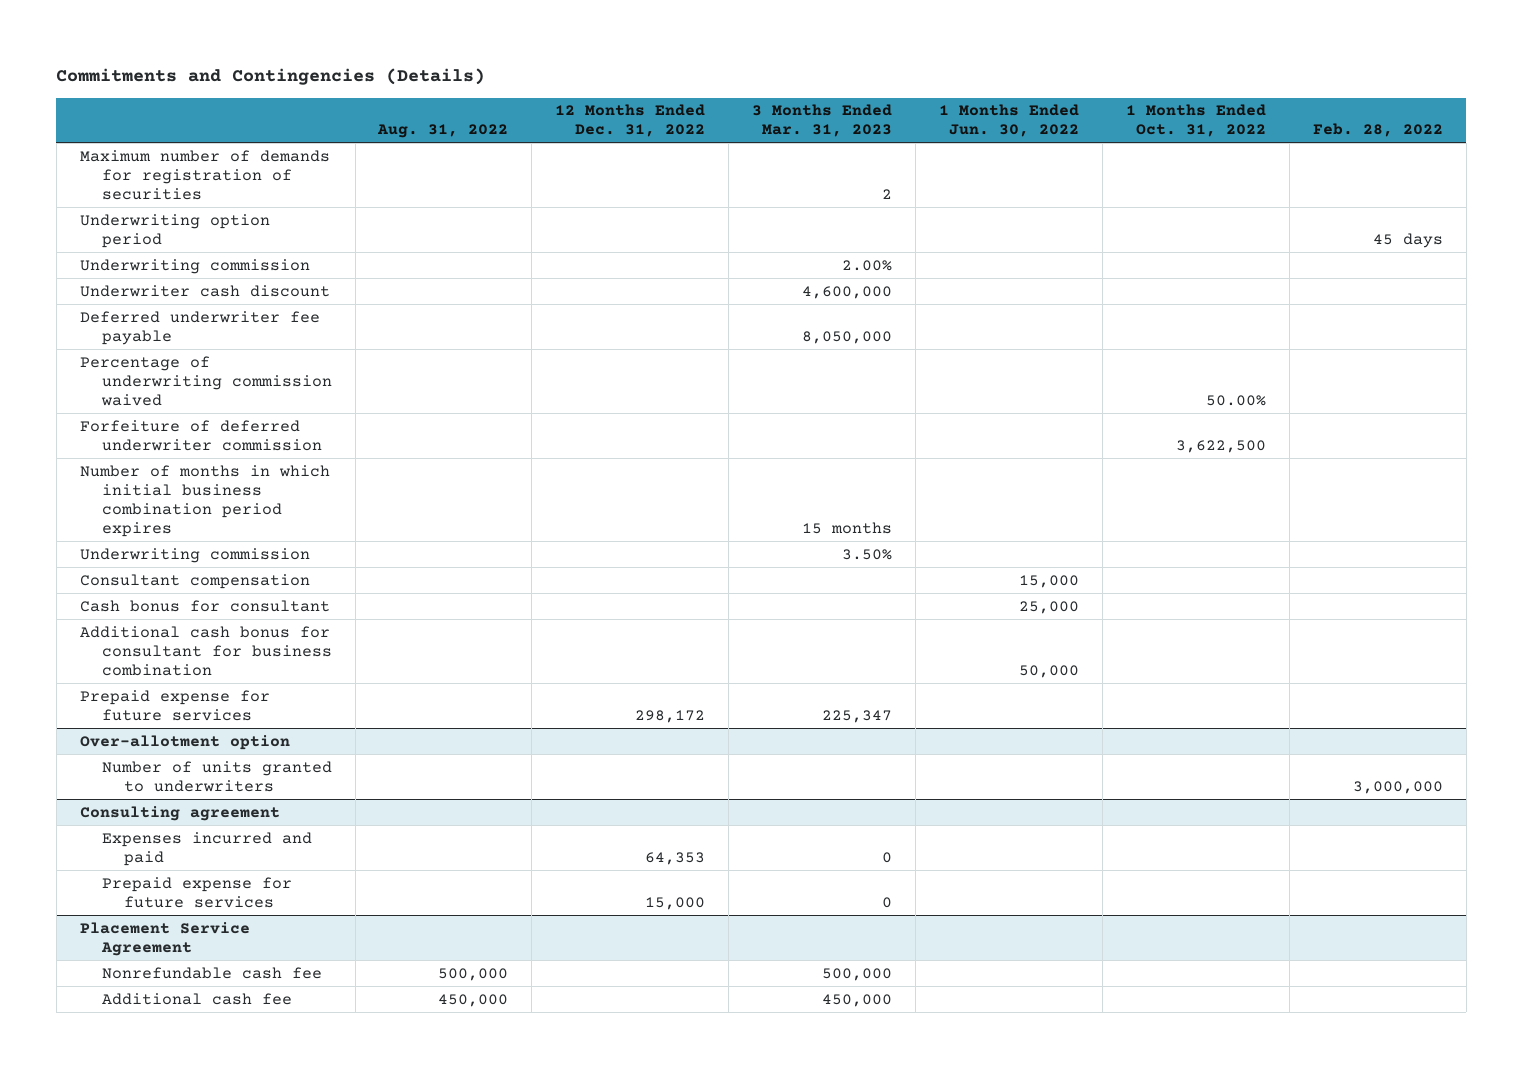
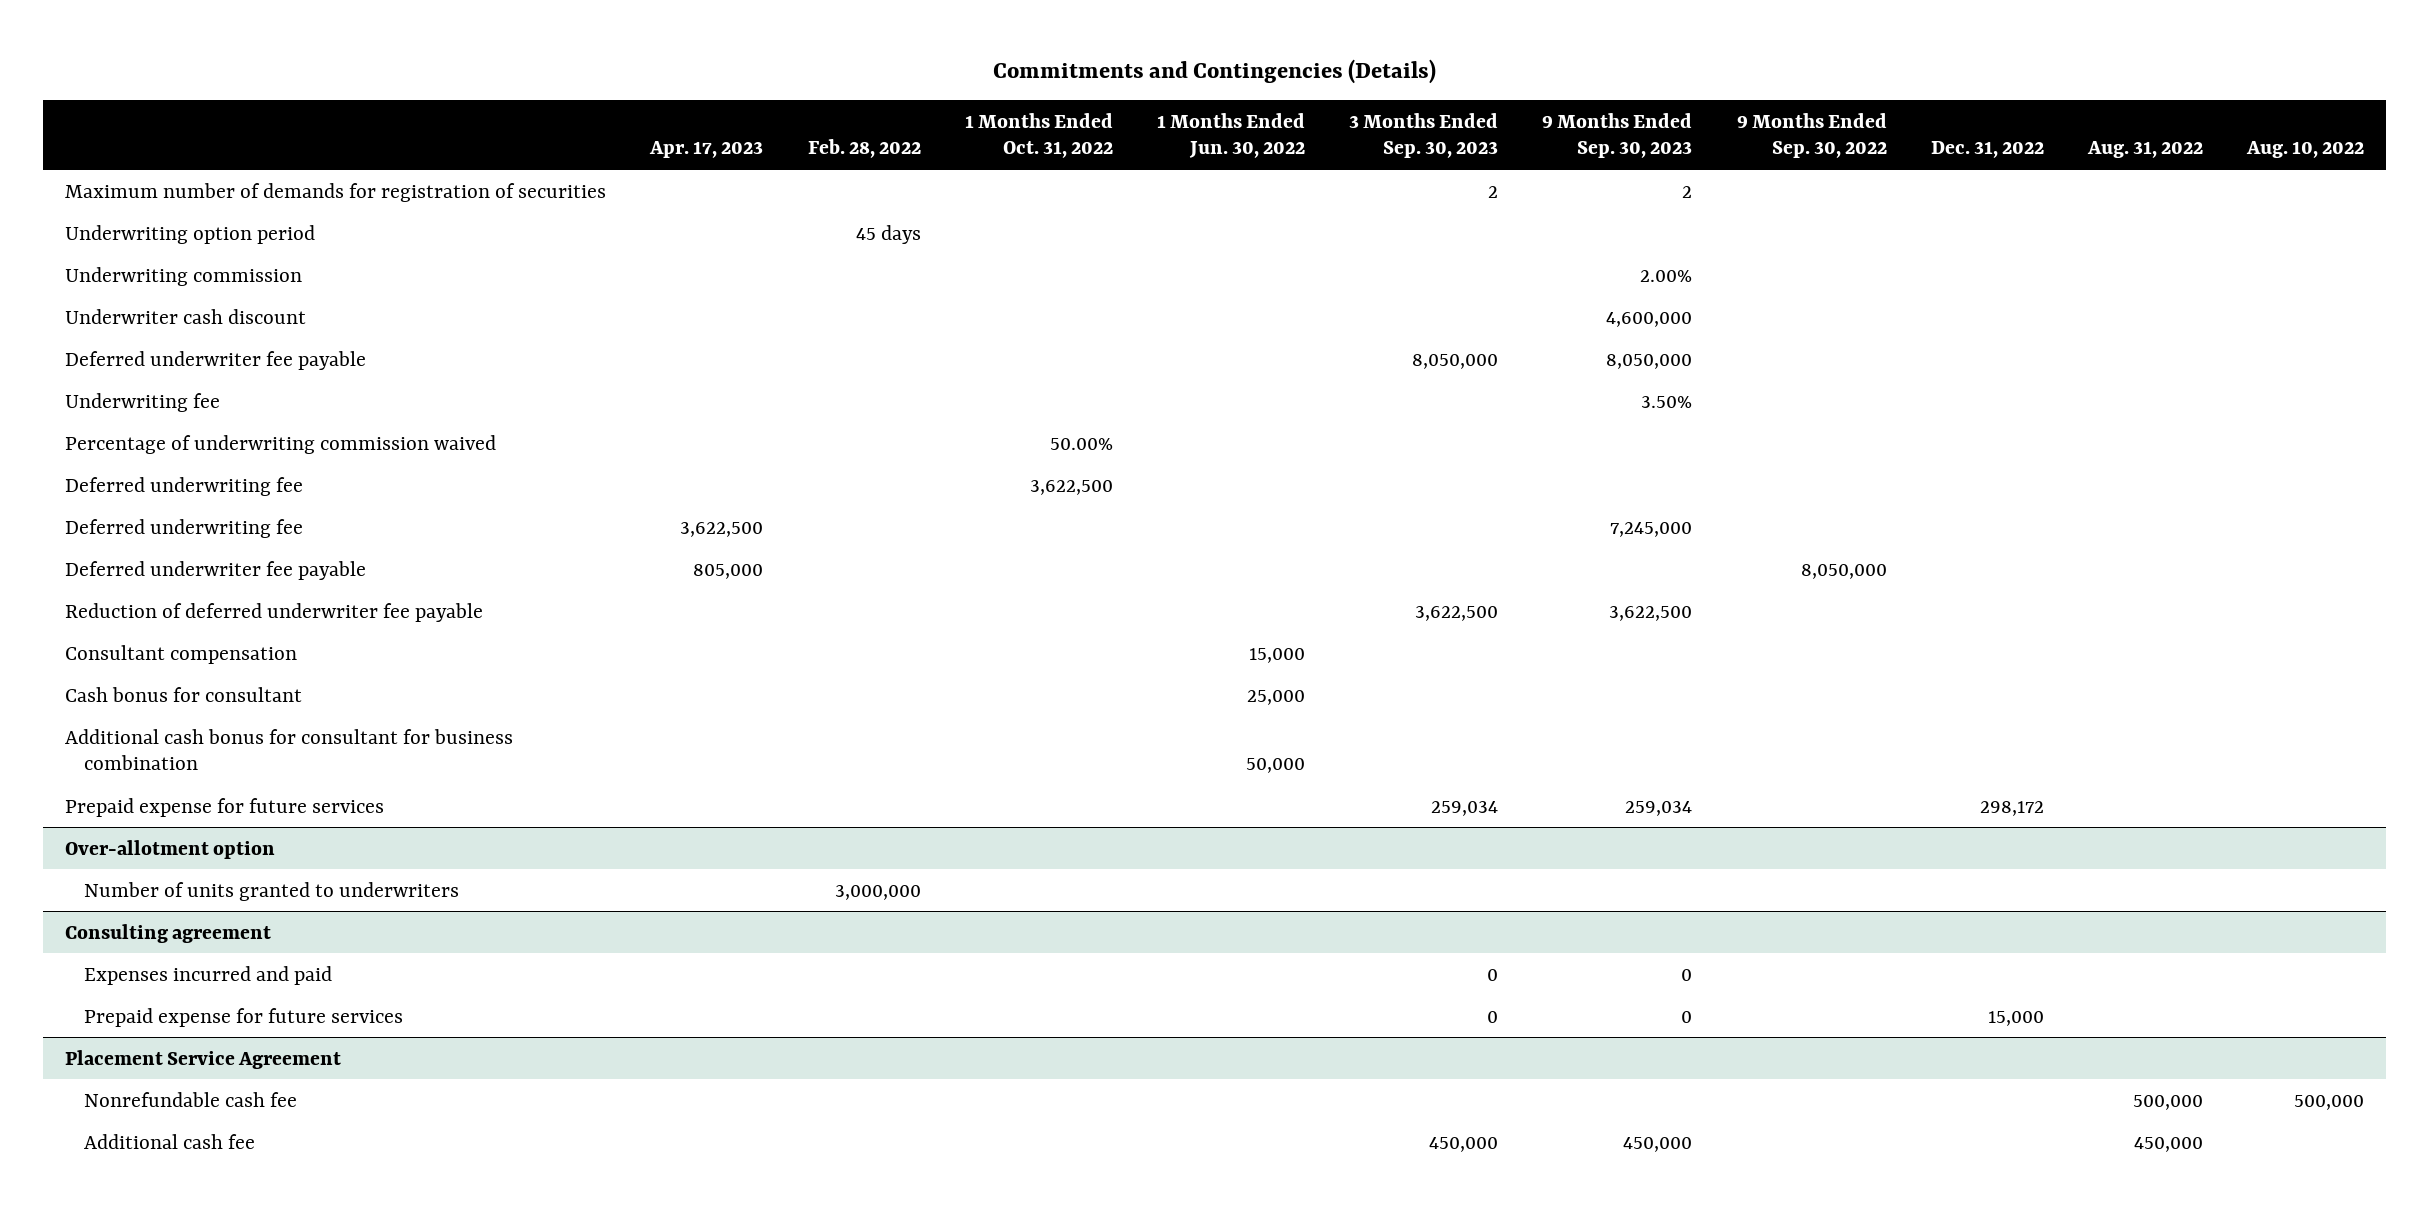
- | Aug. 31, 2022 | 12 Months Ended Dec. 31, 2022 | 3 Months Ended Mar. 31, 2023 | 1 Months Ended Jun. 30, 2022 | 1 Months Ended Oct. 31, 2022 | Feb. 28, 2022
+ | Apr. 17, 2023 | Feb. 28, 2022 | 1 Months Ended Oct. 31, 2022 | 1 Months Ended Jun. 30, 2022 | 3 Months Ended Sep. 30, 2023 | 9 Months Ended Sep. 30, 2023 | 9 Months Ended Sep. 30, 2022 | Dec. 31, 2022 | Aug. 31, 2022 | Aug. 10, 2022
+ Underwriting fee | | | | | | 3.50% | | | |
- Forfeiture of deferred underwriter commission | | | | | 3,622,500 |
- Number of months in which initial business combination period expires | | | 15 months | | |
- Underwriting commission | | | 3.50% | | |
+ Deferred underwriting fee | | | 3,622,500 | | | | | | |
+ Deferred underwriting fee | 3,622,500 | | | | | 7,245,000 | | | |
+ Deferred underwriter fee payable | 805,000 | | | | | | 8,050,000 | | |
+ Reduction of deferred underwriter fee payable | | | | | 3,622,500 | 3,622,500 | | | |

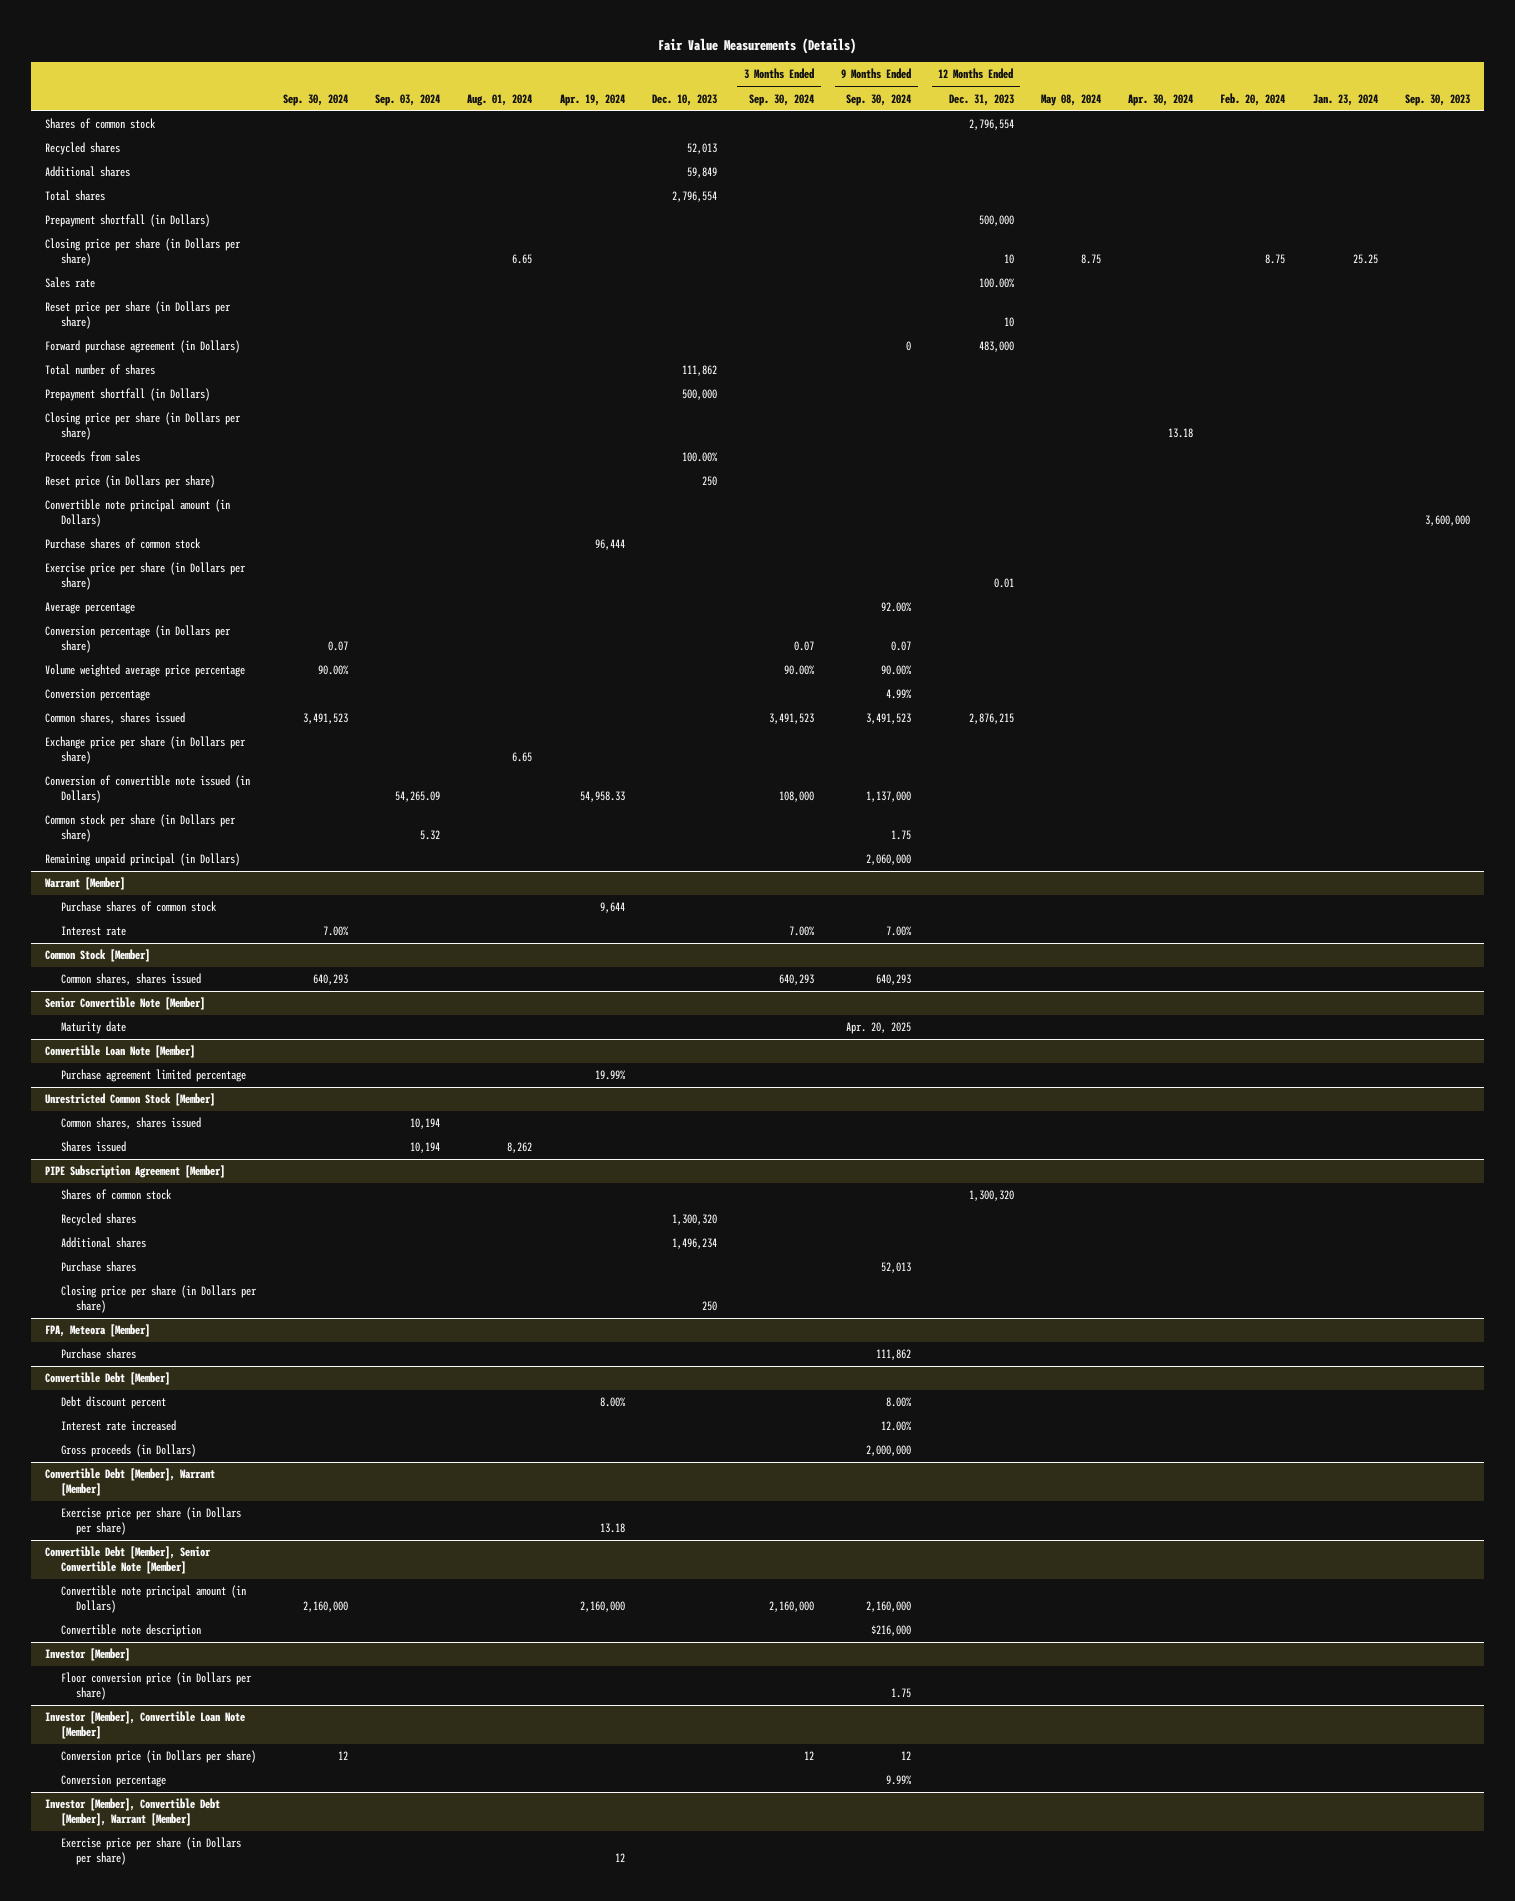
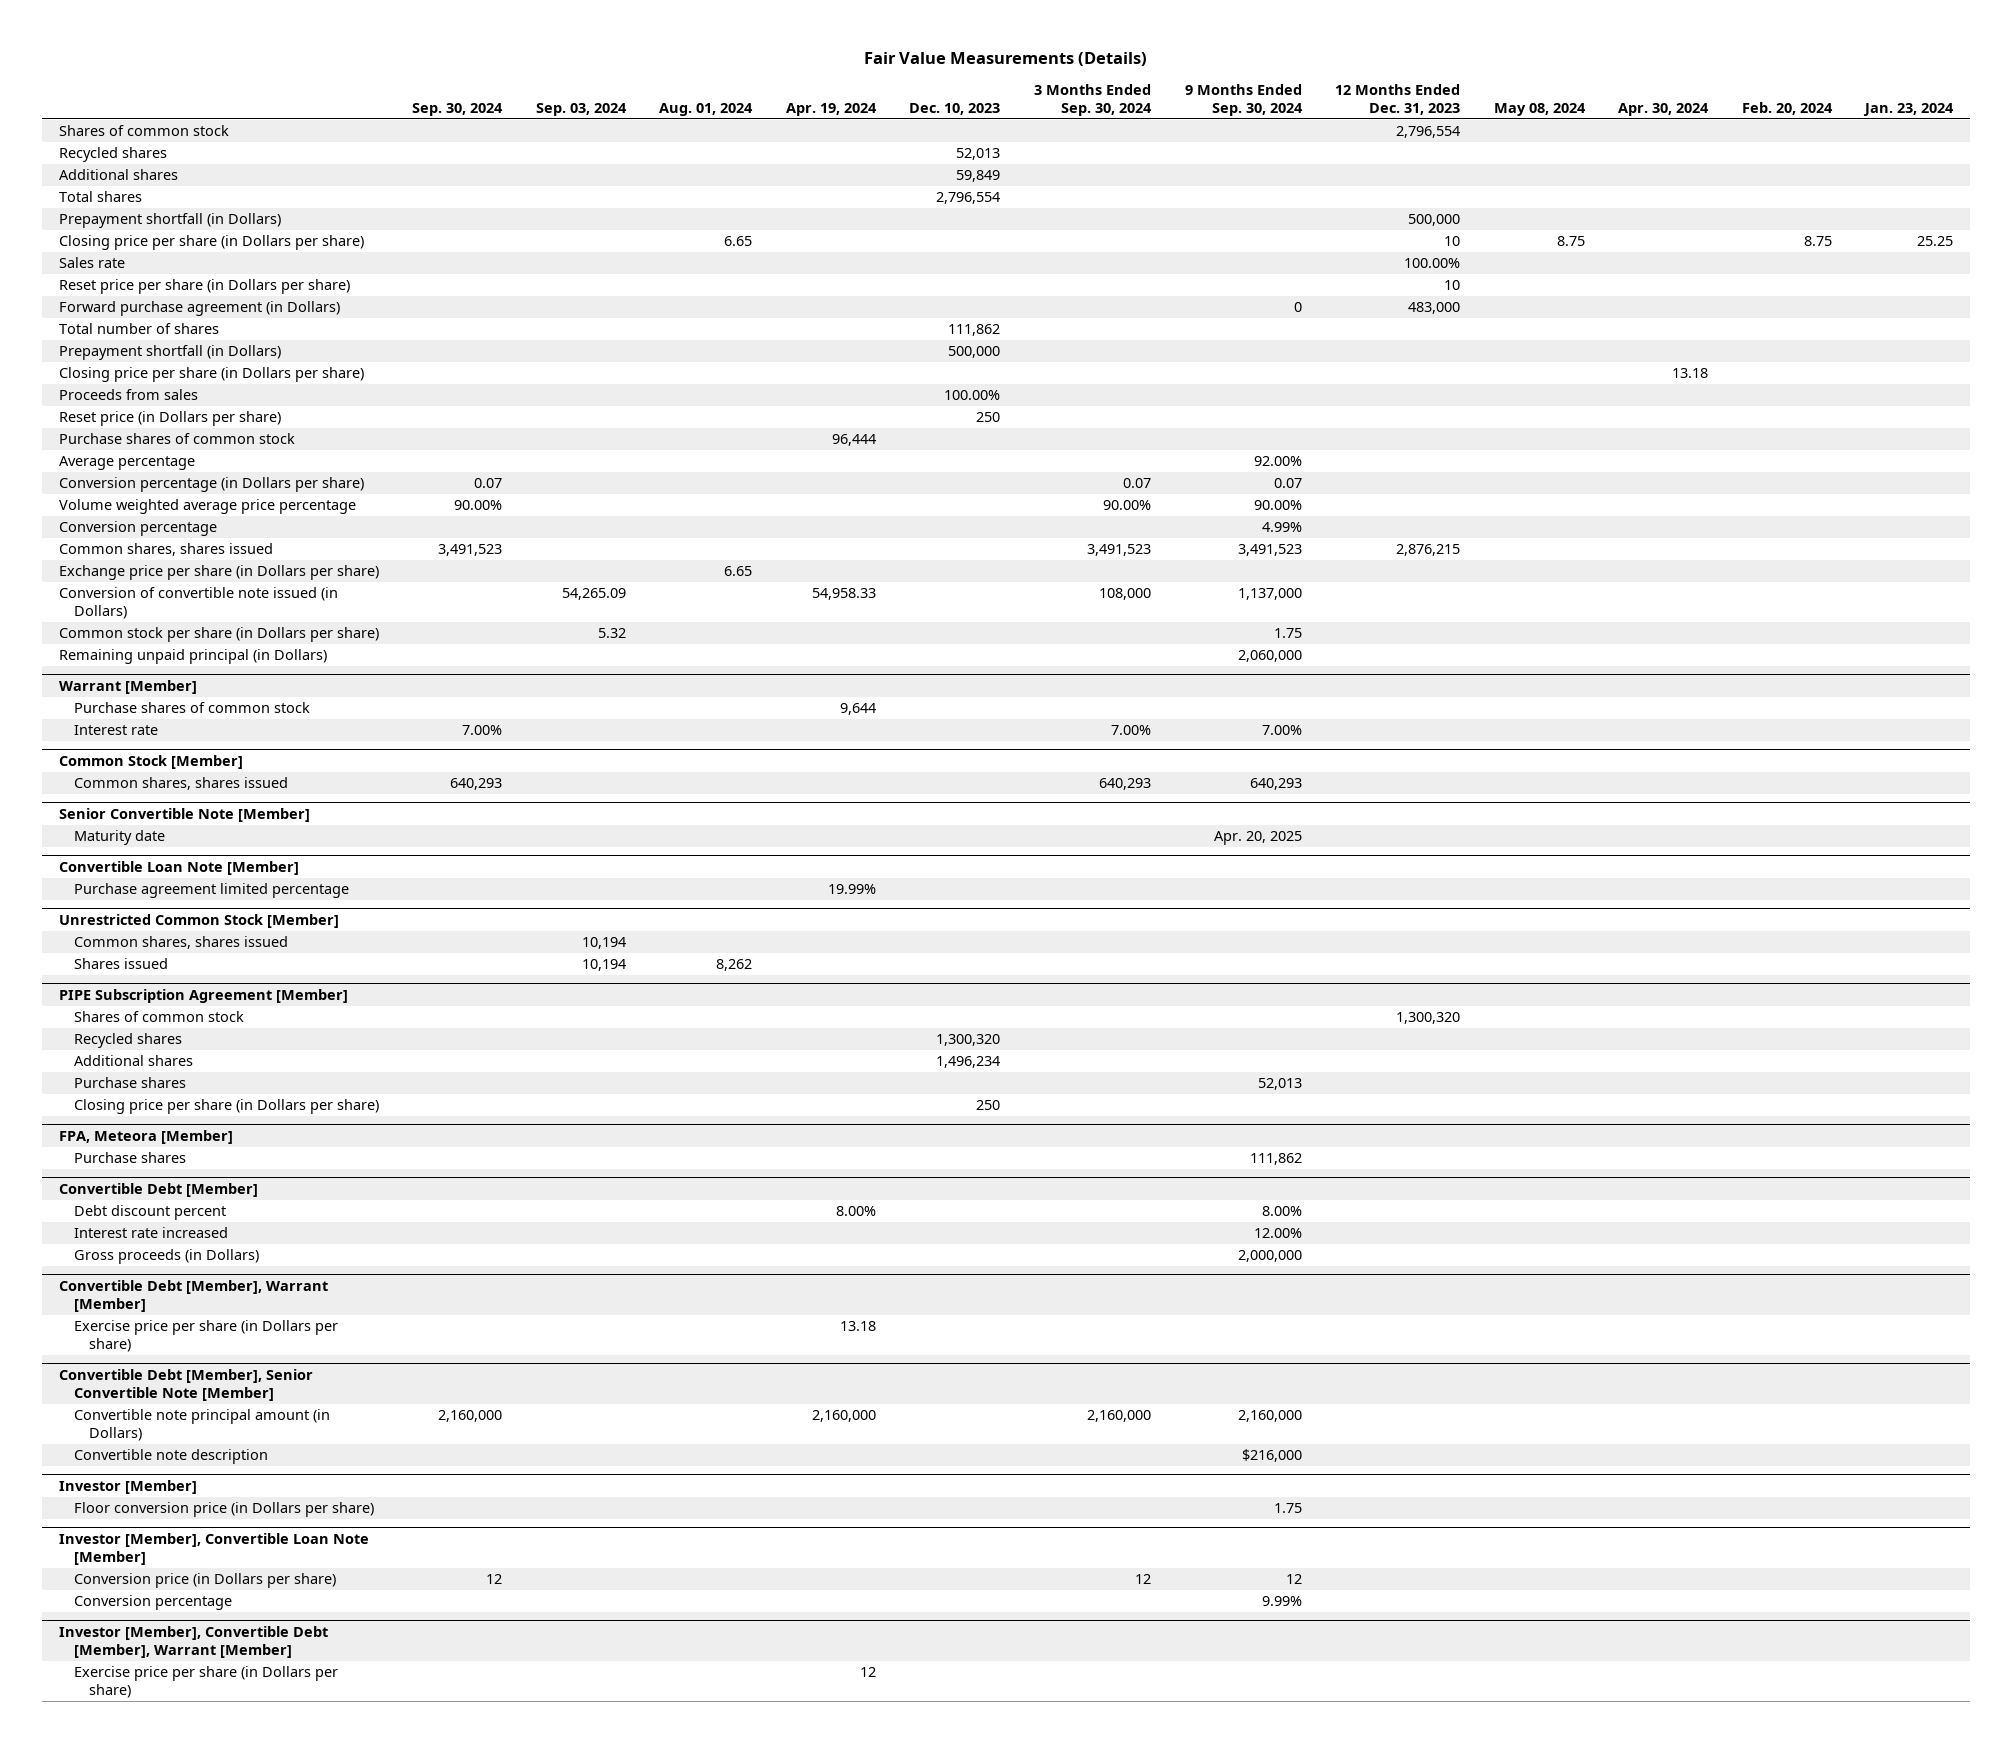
- | Sep. 30, 2024 | Sep. 03, 2024 | Aug. 01, 2024 | Apr. 19, 2024 | Dec. 10, 2023 | 3 Months Ended Sep. 30, 2024 | 9 Months Ended Sep. 30, 2024 | 12 Months Ended Dec. 31, 2023 | May 08, 2024 | Apr. 30, 2024 | Feb. 20, 2024 | Jan. 23, 2024 | Sep. 30, 2023
+ | Sep. 30, 2024 | Sep. 03, 2024 | Aug. 01, 2024 | Apr. 19, 2024 | Dec. 10, 2023 | 3 Months Ended Sep. 30, 2024 | 9 Months Ended Sep. 30, 2024 | 12 Months Ended Dec. 31, 2023 | May 08, 2024 | Apr. 30, 2024 | Feb. 20, 2024 | Jan. 23, 2024
- Convertible note principal amount (in Dollars) | | | | | | | | | | | | | 3,600,000
- Exercise price per share (in Dollars per share) | | | | | | | | 0.01 | | | | |

